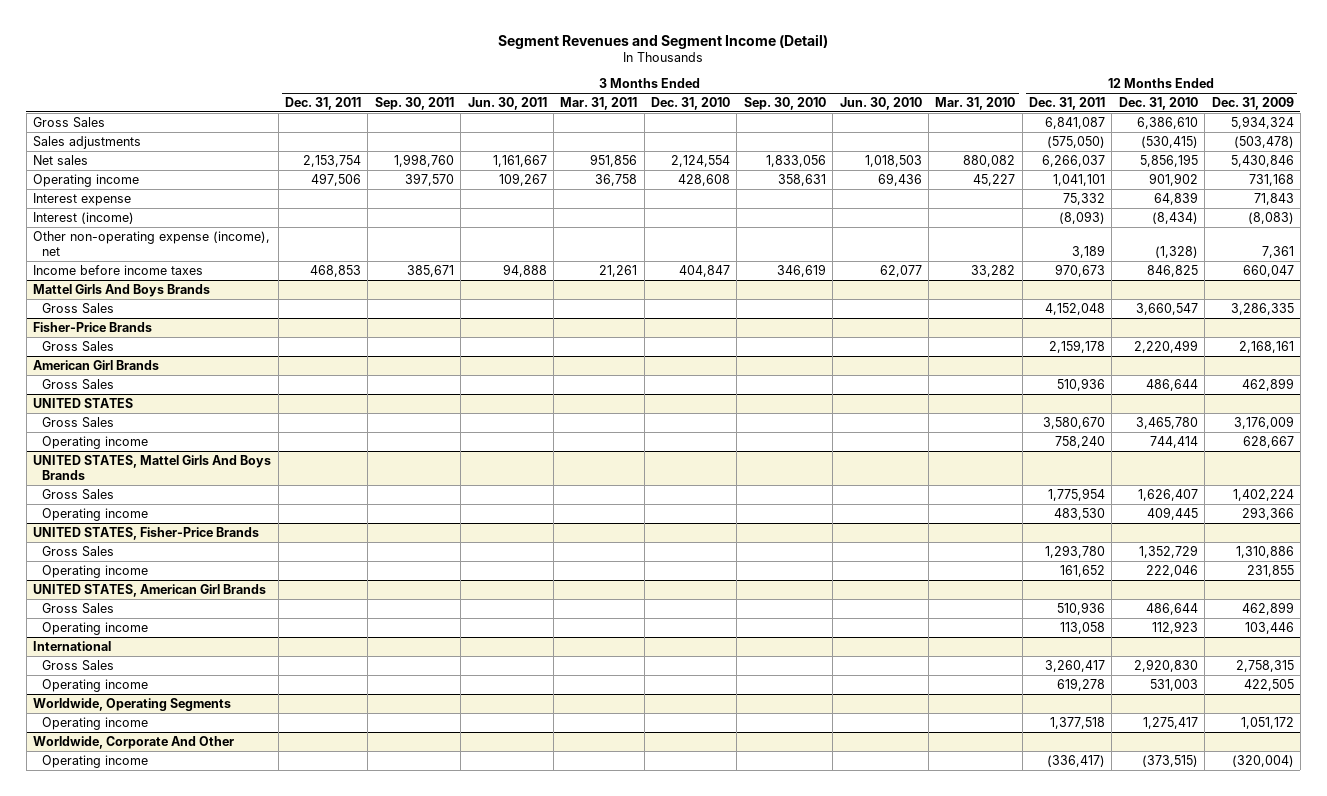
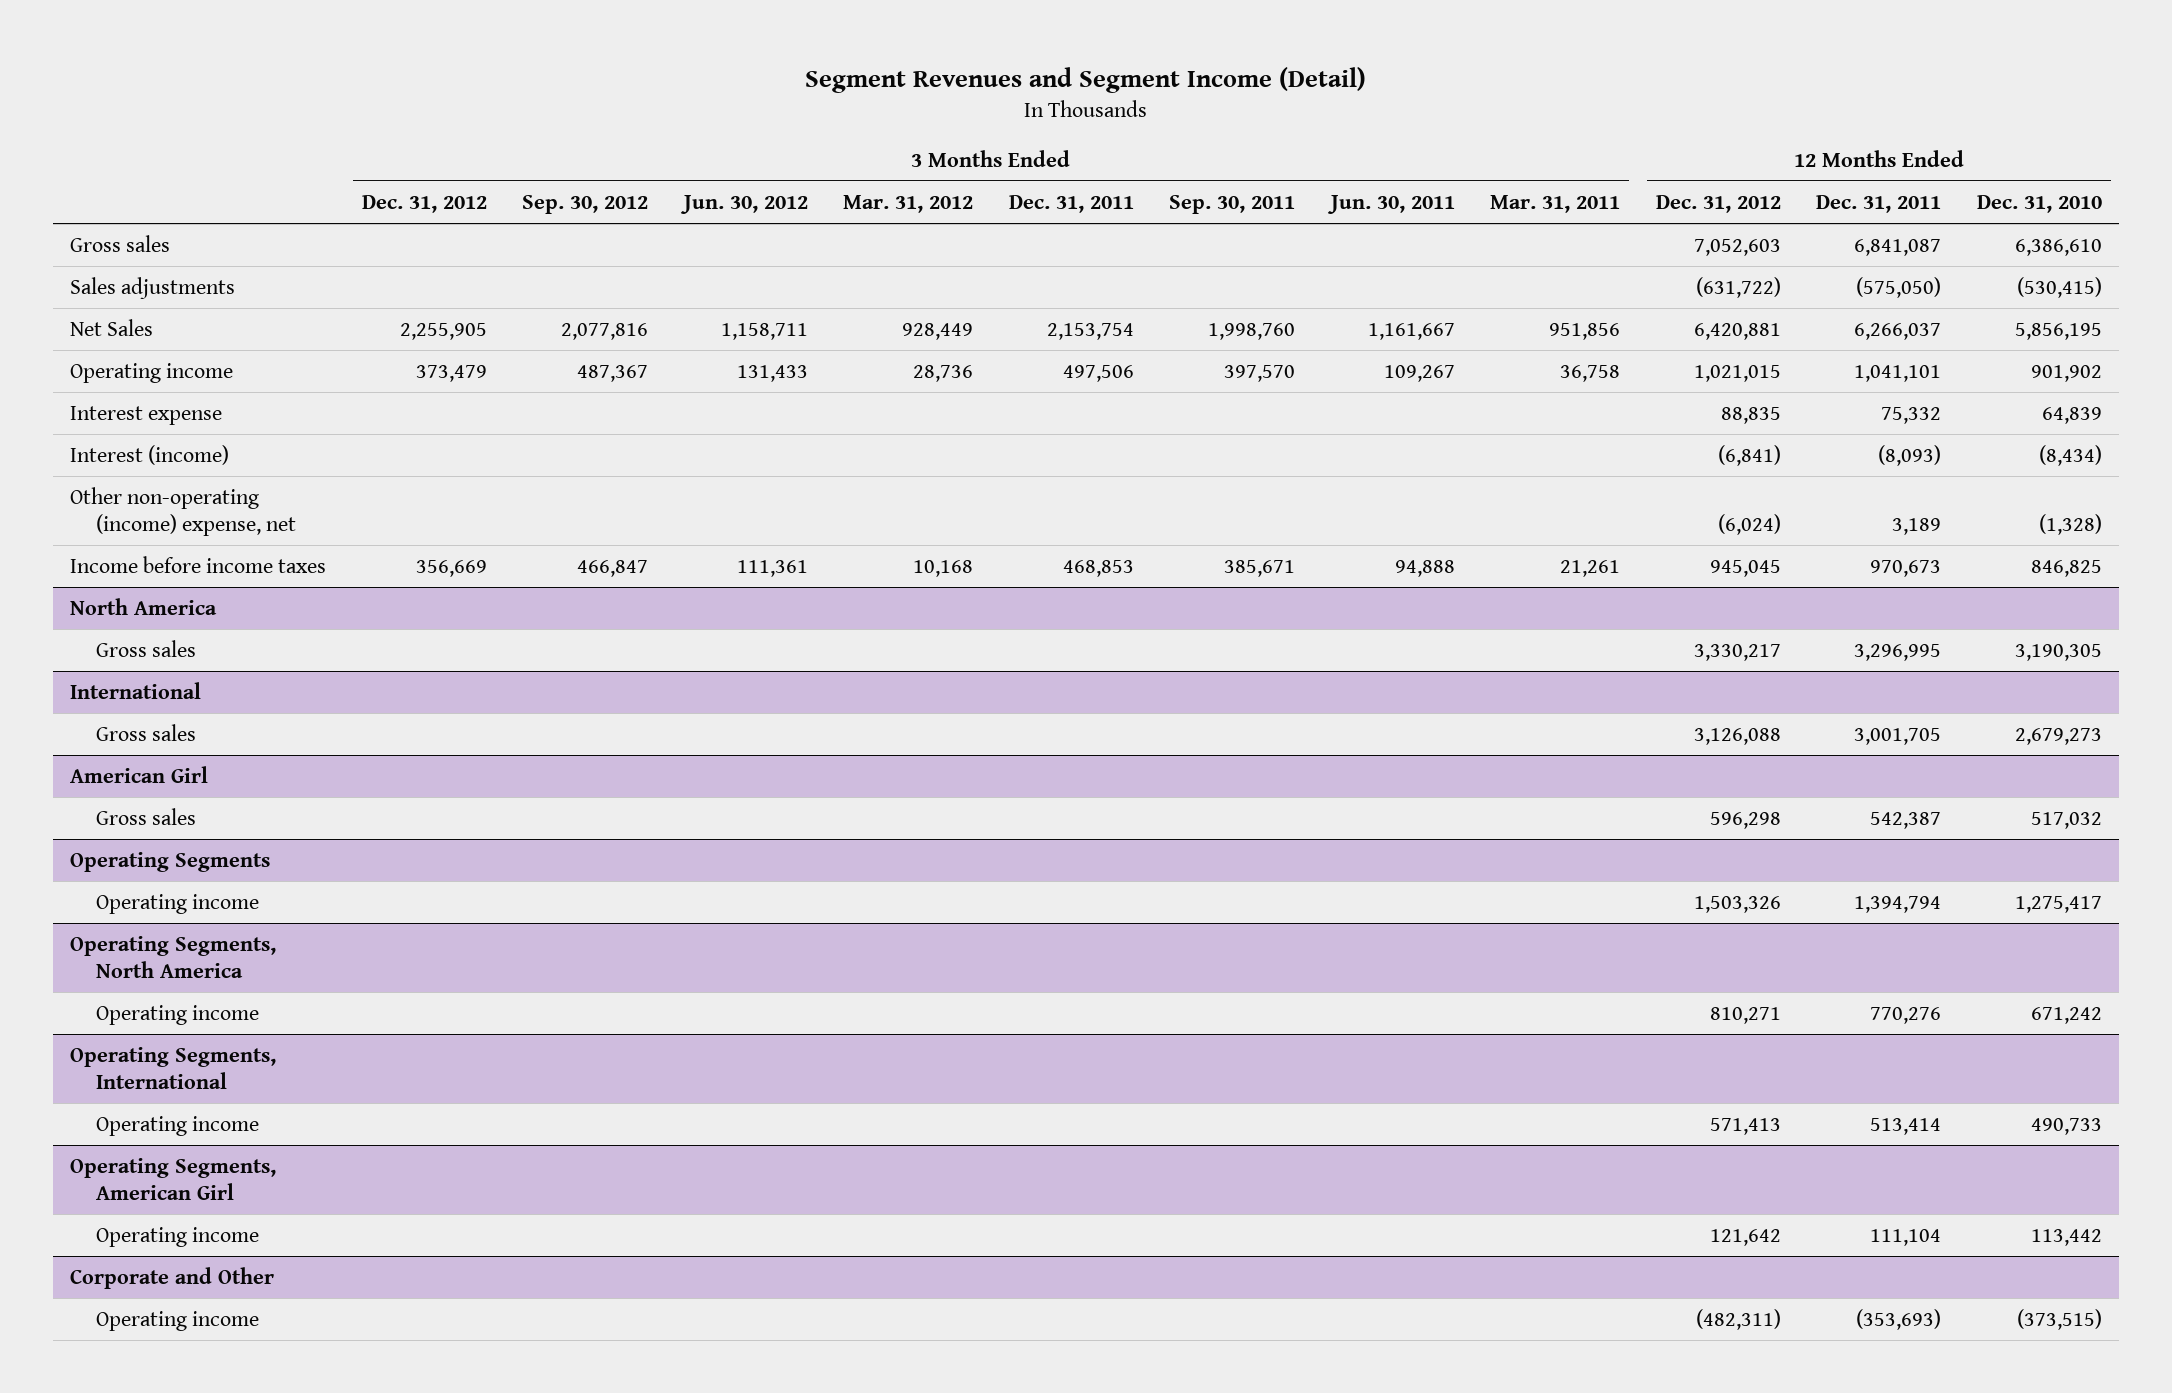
- | 3 Months Ended Dec. 31, 2011 | 3 Months Ended Sep. 30, 2011 | 3 Months Ended Jun. 30, 2011 | 3 Months Ended Mar. 31, 2011 | 3 Months Ended Dec. 31, 2010 | 3 Months Ended Sep. 30, 2010 | 3 Months Ended Jun. 30, 2010 | 3 Months Ended Mar. 31, 2010 | 12 Months Ended Dec. 31, 2011 | 12 Months Ended Dec. 31, 2010 | 12 Months Ended Dec. 31, 2009
+ | 3 Months Ended Dec. 31, 2012 | 3 Months Ended Sep. 30, 2012 | 3 Months Ended Jun. 30, 2012 | 3 Months Ended Mar. 31, 2012 | 3 Months Ended Dec. 31, 2011 | 3 Months Ended Sep. 30, 2011 | 3 Months Ended Jun. 30, 2011 | 3 Months Ended Mar. 31, 2011 | 12 Months Ended Dec. 31, 2012 | 12 Months Ended Dec. 31, 2011 | 12 Months Ended Dec. 31, 2010
- Gross Sales | | | | | | | | | 6,841,087 | 6,386,610 | 5,934,324
+ Gross sales | | | | | | | | | 7,052,603 | 6,841,087 | 6,386,610
- Net sales | 2,153,754 | 1,998,760 | 1,161,667 | 951,856 | 2,124,554 | 1,833,056 | 1,018,503 | 880,082 | 6,266,037 | 5,856,195 | 5,430,846
+ Net Sales | 2,255,905 | 2,077,816 | 1,158,711 | 928,449 | 2,153,754 | 1,998,760 | 1,161,667 | 951,856 | 6,420,881 | 6,266,037 | 5,856,195
- Other non-operating expense (income), net | | | | | | | | | 3,189 | (1,328) | 7,361
+ Other non-operating (income) expense, net | | | | | | | | | (6,024) | 3,189 | (1,328)
- Mattel Girls And Boys Brands
- Gross Sales | | | | | | | | | 4,152,048 | 3,660,547 | 3,286,335
- Fisher-Price Brands
- Gross Sales | | | | | | | | | 2,159,178 | 2,220,499 | 2,168,161
- American Girl Brands
- Gross Sales | | | | | | | | | 510,936 | 486,644 | 462,899
- UNITED STATES
- Gross Sales | | | | | | | | | 3,580,670 | 3,465,780 | 3,176,009
- Operating income | | | | | | | | | 758,240 | 744,414 | 628,667
- UNITED STATES, Mattel Girls And Boys Brands
- Gross Sales | | | | | | | | | 1,775,954 | 1,626,407 | 1,402,224
- Operating income | | | | | | | | | 483,530 | 409,445 | 293,366
- UNITED STATES, Fisher-Price Brands
- Gross Sales | | | | | | | | | 1,293,780 | 1,352,729 | 1,310,886
- Operating income | | | | | | | | | 161,652 | 222,046 | 231,855
- UNITED STATES, American Girl Brands
- Gross Sales | | | | | | | | | 510,936 | 486,644 | 462,899
- Operating income | | | | | | | | | 113,058 | 112,923 | 103,446
+ North America
+ Gross sales | | | | | | | | | 3,330,217 | 3,296,995 | 3,190,305
@ International
- Gross Sales | | | | | | | | | 3,260,417 | 2,920,830 | 2,758,315
- Operating income | | | | | | | | | 619,278 | 531,003 | 422,505
- Worldwide, Operating Segments
- Operating income | | | | | | | | | 1,377,518 | 1,275,417 | 1,051,172
- Worldwide, Corporate And Other
- Operating income | | | | | | | | | (336,417) | (373,515) | (320,004)
@ International
+ Gross sales | | | | | | | | | 3,126,088 | 3,001,705 | 2,679,273
+ American Girl
+ Gross sales | | | | | | | | | 596,298 | 542,387 | 517,032
+ Operating Segments
+ Operating income | | | | | | | | | 1,503,326 | 1,394,794 | 1,275,417
+ Operating Segments, North America
+ Operating income | | | | | | | | | 810,271 | 770,276 | 671,242
+ Operating Segments, International
+ Operating income | | | | | | | | | 571,413 | 513,414 | 490,733
+ Operating Segments, American Girl
+ Operating income | | | | | | | | | 121,642 | 111,104 | 113,442
+ Corporate and Other
+ Operating income | | | | | | | | | (482,311) | (353,693) | (373,515)

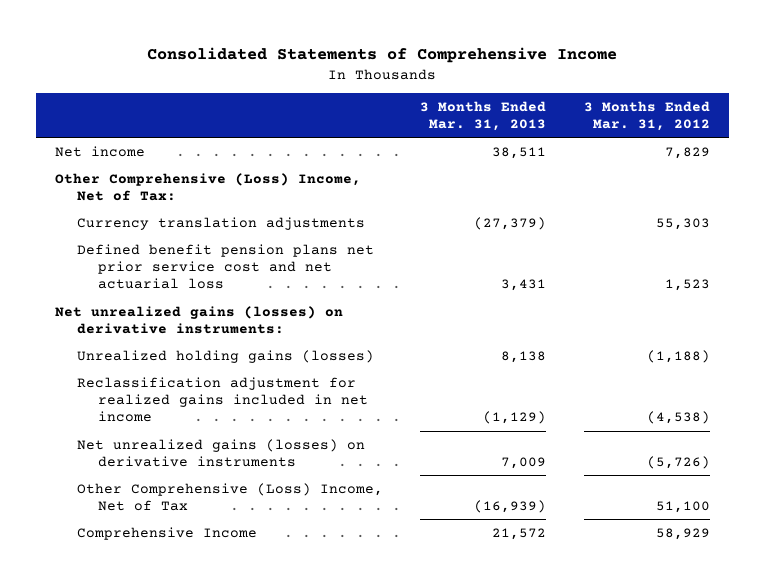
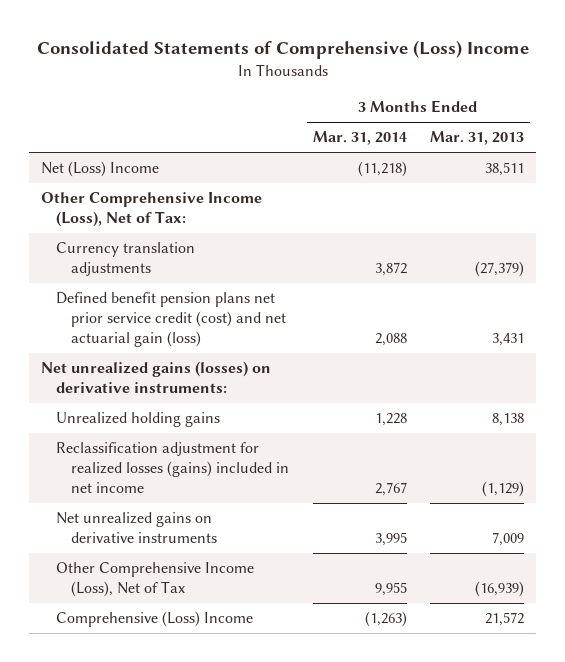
- Consolidated Statements of Comprehensive Income
+ Consolidated Statements of Comprehensive (Loss) Income
- | 3 Months Ended Mar. 31, 2013 | 3 Months Ended Mar. 31, 2012
+ | 3 Months Ended Mar. 31, 2014 | 3 Months Ended Mar. 31, 2013
- Net income | 38,511 | 7,829
- Other Comprehensive (Loss) Income, Net of Tax:
+ Net (Loss) Income | (11,218) | 38,511
+ Other Comprehensive Income (Loss), Net of Tax:
- Defined benefit pension plans net prior service cost and net actuarial loss | 3,431 | 1,523
+ Defined benefit pension plans net prior service credit (cost) and net actuarial gain (loss) | 2,088 | 3,431
- Unrealized holding gains (losses) | 8,138 | (1,188)
- Reclassification adjustment for realized gains included in net income | (1,129) | (4,538)
- Net unrealized gains (losses) on derivative instruments | 7,009 | (5,726)
- Other Comprehensive (Loss) Income, Net of Tax | (16,939) | 51,100
- Comprehensive Income | 21,572 | 58,929
+ Unrealized holding gains | 1,228 | 8,138
+ Reclassification adjustment for realized losses (gains) included in net income | 2,767 | (1,129)
+ Net unrealized gains on derivative instruments | 3,995 | 7,009
+ Other Comprehensive Income (Loss), Net of Tax | 9,955 | (16,939)
+ Comprehensive (Loss) Income | (1,263) | 21,572

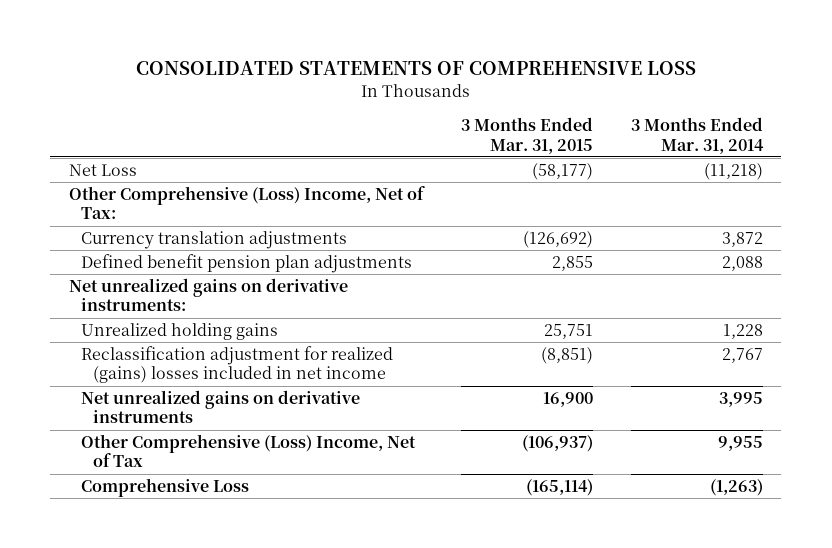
- Consolidated Statements of Comprehensive (Loss) Income
+ CONSOLIDATED STATEMENTS OF COMPREHENSIVE LOSS
- | 3 Months Ended Mar. 31, 2014 | 3 Months Ended Mar. 31, 2013
+ | 3 Months Ended Mar. 31, 2015 | 3 Months Ended Mar. 31, 2014
- Net (Loss) Income | (11,218) | 38,511
- Other Comprehensive Income (Loss), Net of Tax:
+ Net Loss | (58,177) | (11,218)
+ Other Comprehensive (Loss) Income, Net of Tax:
- Defined benefit pension plans net prior service credit (cost) and net actuarial gain (loss) | 2,088 | 3,431
- Net unrealized gains (losses) on derivative instruments:
+ Defined benefit pension plan adjustments | 2,855 | 2,088
+ Net unrealized gains on derivative instruments:
- Reclassification adjustment for realized losses (gains) included in net income | 2,767 | (1,129)
+ Reclassification adjustment for realized (gains) losses included in net income | (8,851) | 2,767
- Other Comprehensive Income (Loss), Net of Tax | 9,955 | (16,939)
- Comprehensive (Loss) Income | (1,263) | 21,572
+ Other Comprehensive (Loss) Income, Net of Tax | (106,937) | 9,955
+ Comprehensive Loss | (165,114) | (1,263)

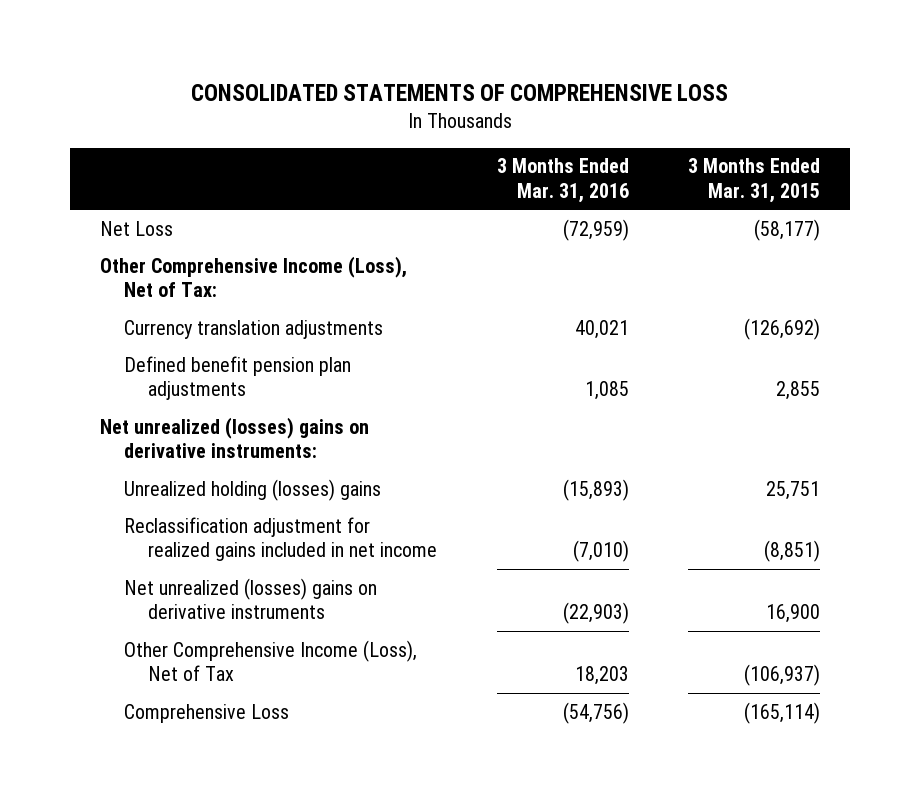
- | 3 Months Ended Mar. 31, 2015 | 3 Months Ended Mar. 31, 2014
+ | 3 Months Ended Mar. 31, 2016 | 3 Months Ended Mar. 31, 2015
- Other Comprehensive (Loss) Income, Net of Tax:
+ Other Comprehensive Income (Loss), Net of Tax:
- Net unrealized gains on derivative instruments:
- Unrealized holding gains | 25,751 | 1,228
- Reclassification adjustment for realized (gains) losses included in net income | (8,851) | 2,767
- Net unrealized gains on derivative instruments | 16,900 | 3,995
- Other Comprehensive (Loss) Income, Net of Tax | (106,937) | 9,955
+ Net unrealized (losses) gains on derivative instruments:
+ Unrealized holding (losses) gains | (15,893) | 25,751
+ Reclassification adjustment for realized gains included in net income | (7,010) | (8,851)
+ Net unrealized (losses) gains on derivative instruments | (22,903) | 16,900
+ Other Comprehensive Income (Loss), Net of Tax | 18,203 | (106,937)

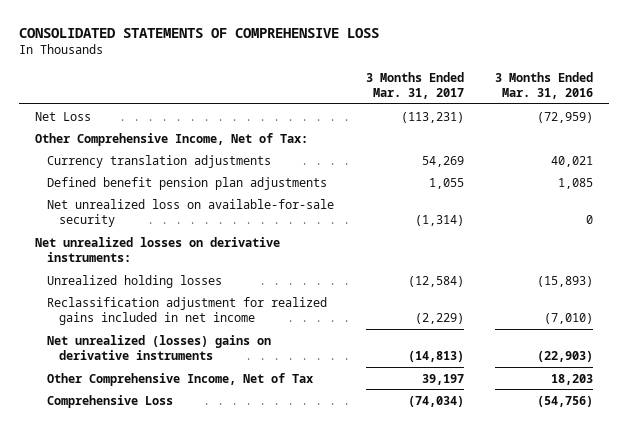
- | 3 Months Ended Mar. 31, 2016 | 3 Months Ended Mar. 31, 2015
+ | 3 Months Ended Mar. 31, 2017 | 3 Months Ended Mar. 31, 2016
- Other Comprehensive Income (Loss), Net of Tax:
+ Other Comprehensive Income, Net of Tax:
- Net unrealized (losses) gains on derivative instruments:
- Unrealized holding (losses) gains | (15,893) | 25,751
+ Net unrealized loss on available-for-sale security | (1,314) | 0
+ Net unrealized losses on derivative instruments:
+ Unrealized holding losses | (12,584) | (15,893)
- Other Comprehensive Income (Loss), Net of Tax | 18,203 | (106,937)
+ Other Comprehensive Income, Net of Tax | 39,197 | 18,203

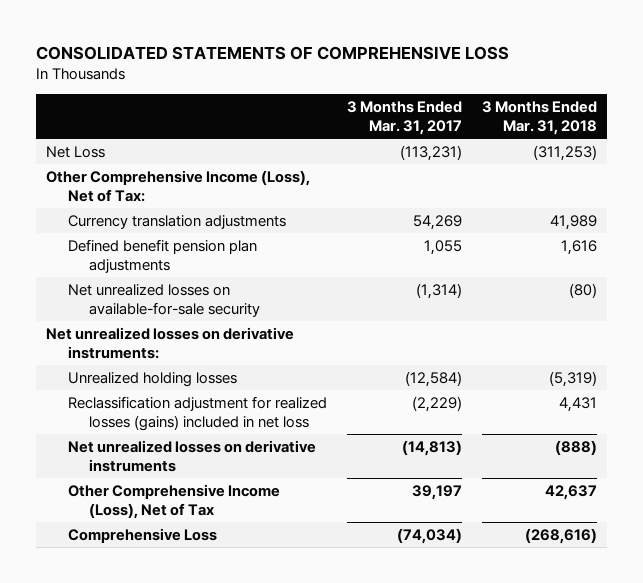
- | 3 Months Ended Mar. 31, 2017 | 3 Months Ended Mar. 31, 2016
+ | 3 Months Ended Mar. 31, 2017 | 3 Months Ended Mar. 31, 2018
- Other Comprehensive Income, Net of Tax:
+ Other Comprehensive Income (Loss), Net of Tax:
- Net unrealized loss on available-for-sale security | (1,314) | 0
+ Net unrealized losses on available-for-sale security | (1,314) | (80)
- Reclassification adjustment for realized gains included in net income | (2,229) | (7,010)
- Net unrealized (losses) gains on derivative instruments | (14,813) | (22,903)
- Other Comprehensive Income, Net of Tax | 39,197 | 18,203
+ Reclassification adjustment for realized losses (gains) included in net loss | (2,229) | 4,431
+ Net unrealized losses on derivative instruments | (14,813) | (888)
+ Other Comprehensive Income (Loss), Net of Tax | 39,197 | 42,637

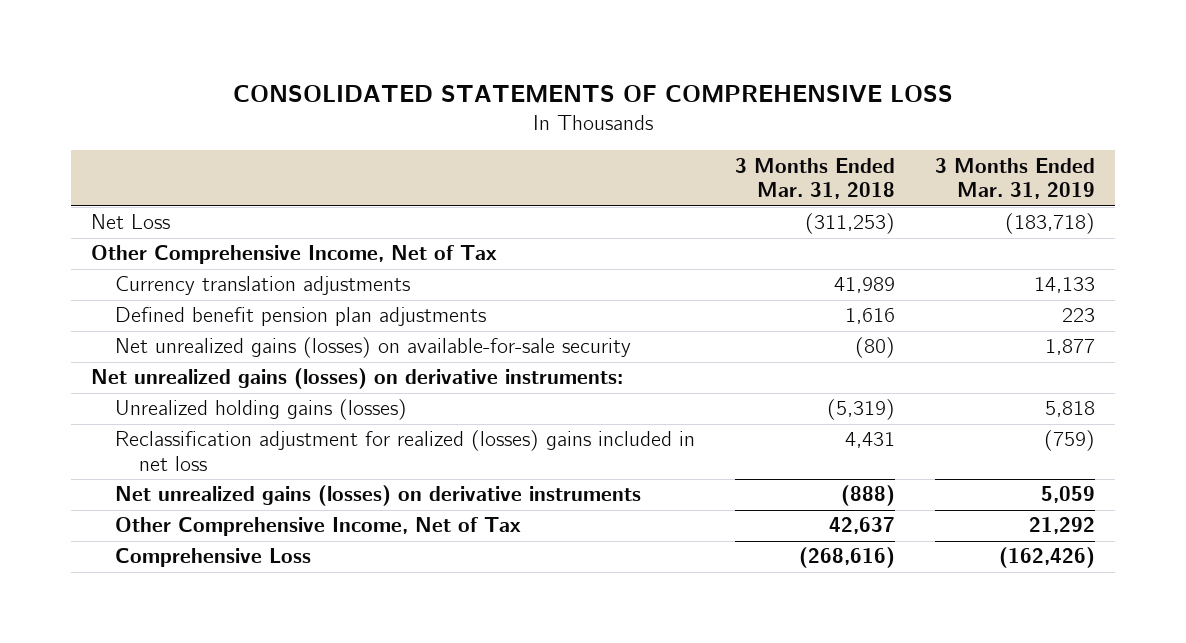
- | 3 Months Ended Mar. 31, 2017 | 3 Months Ended Mar. 31, 2018
+ | 3 Months Ended Mar. 31, 2018 | 3 Months Ended Mar. 31, 2019
- Other Comprehensive Income (Loss), Net of Tax:
+ Other Comprehensive Income, Net of Tax
- Net unrealized losses on available-for-sale security | (1,314) | (80)
- Net unrealized losses on derivative instruments:
- Unrealized holding losses | (12,584) | (5,319)
- Reclassification adjustment for realized losses (gains) included in net loss | (2,229) | 4,431
- Net unrealized losses on derivative instruments | (14,813) | (888)
- Other Comprehensive Income (Loss), Net of Tax | 39,197 | 42,637
+ Net unrealized gains (losses) on available-for-sale security | (80) | 1,877
+ Net unrealized gains (losses) on derivative instruments:
+ Unrealized holding gains (losses) | (5,319) | 5,818
+ Reclassification adjustment for realized (losses) gains included in net loss | 4,431 | (759)
+ Net unrealized gains (losses) on derivative instruments | (888) | 5,059
+ Other Comprehensive Income, Net of Tax | 42,637 | 21,292

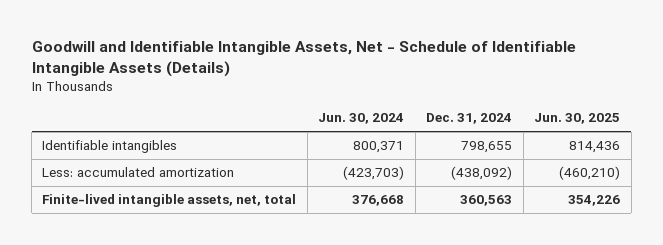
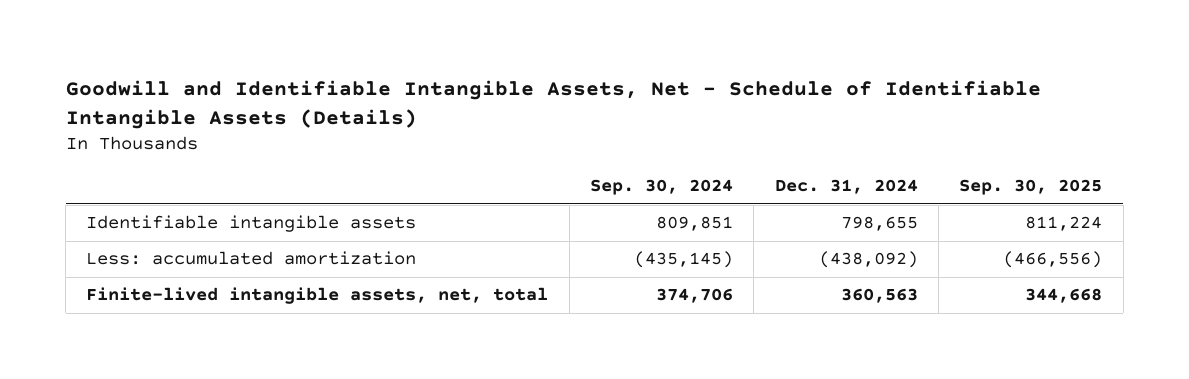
- | Jun. 30, 2024 | Dec. 31, 2024 | Jun. 30, 2025
+ | Sep. 30, 2024 | Dec. 31, 2024 | Sep. 30, 2025
- Identifiable intangibles | 800,371 | 798,655 | 814,436
+ Identifiable intangible assets | 809,851 | 798,655 | 811,224

